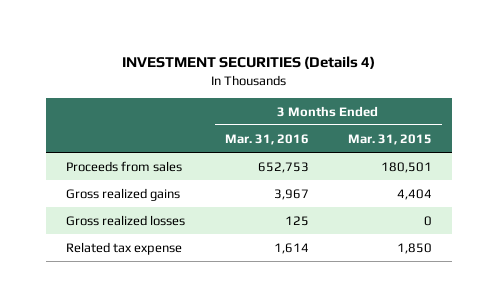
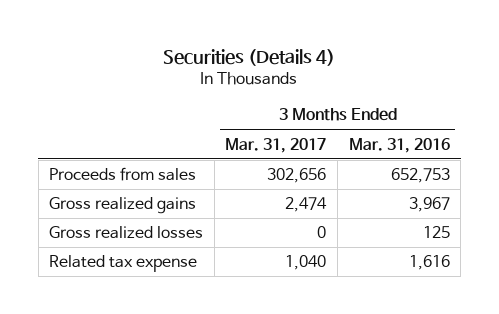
- INVESTMENT SECURITIES (Details 4)
+ Securities (Details 4)
- | 3 Months Ended Mar. 31, 2016 | 3 Months Ended Mar. 31, 2015
+ | 3 Months Ended Mar. 31, 2017 | 3 Months Ended Mar. 31, 2016
- Related tax expense | 1,614 | 1,850
+ Related tax expense | 1,040 | 1,616

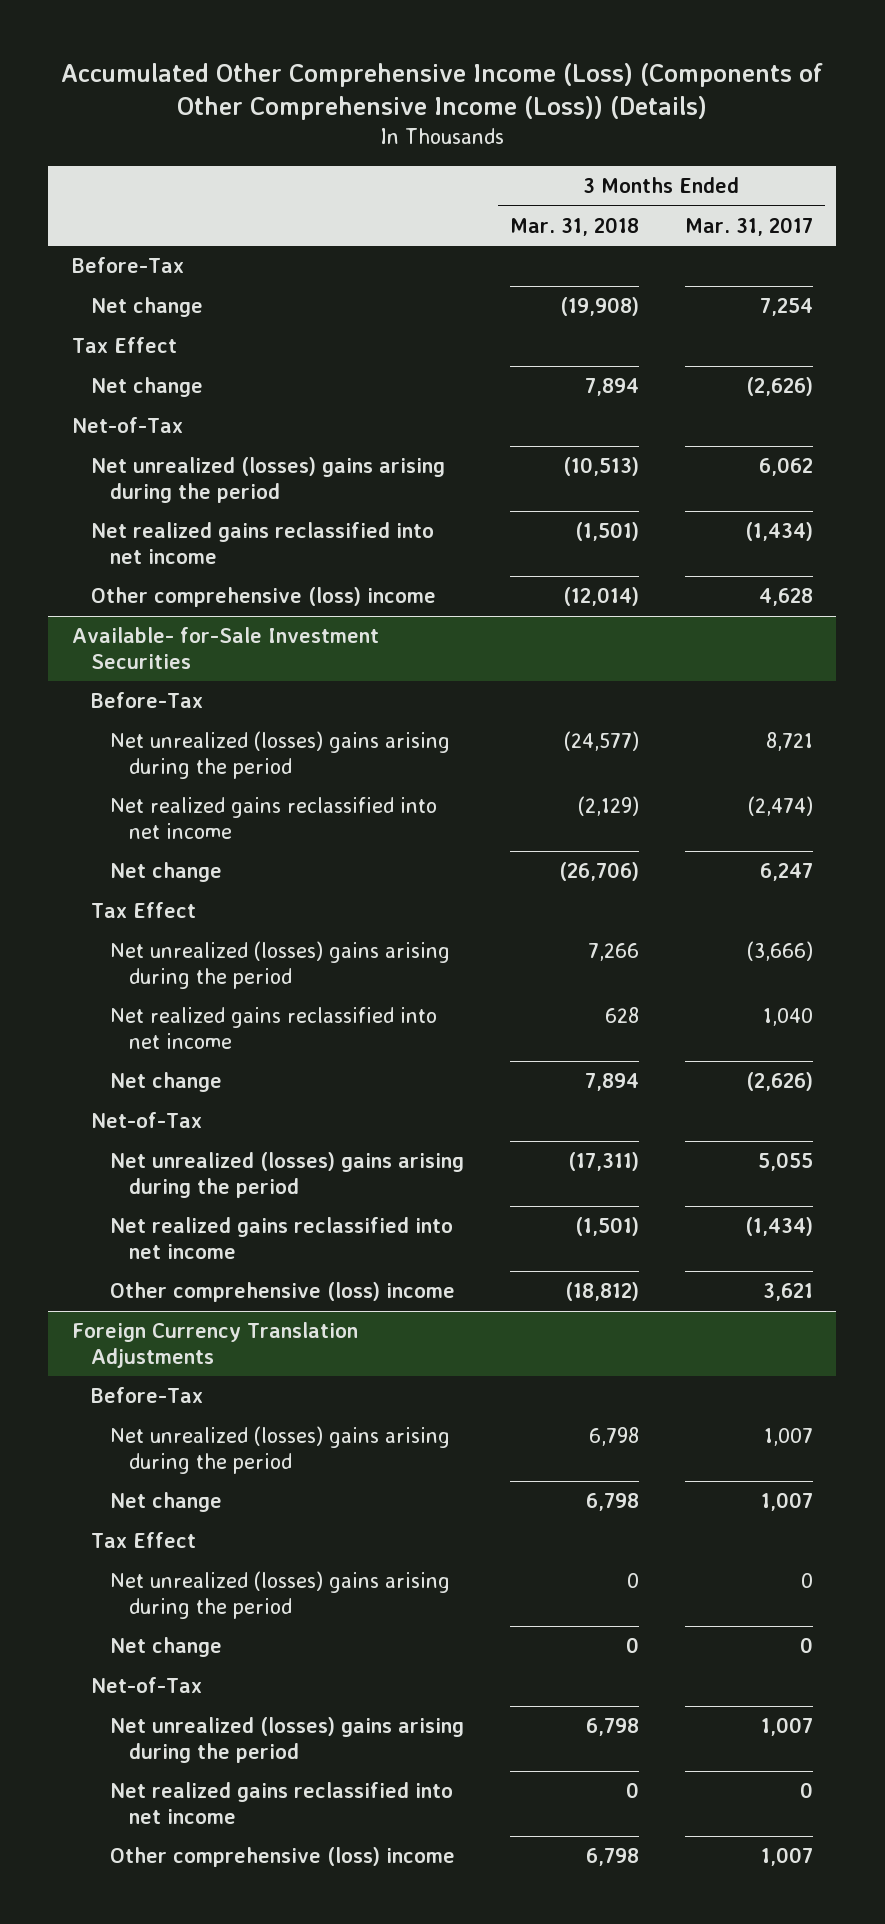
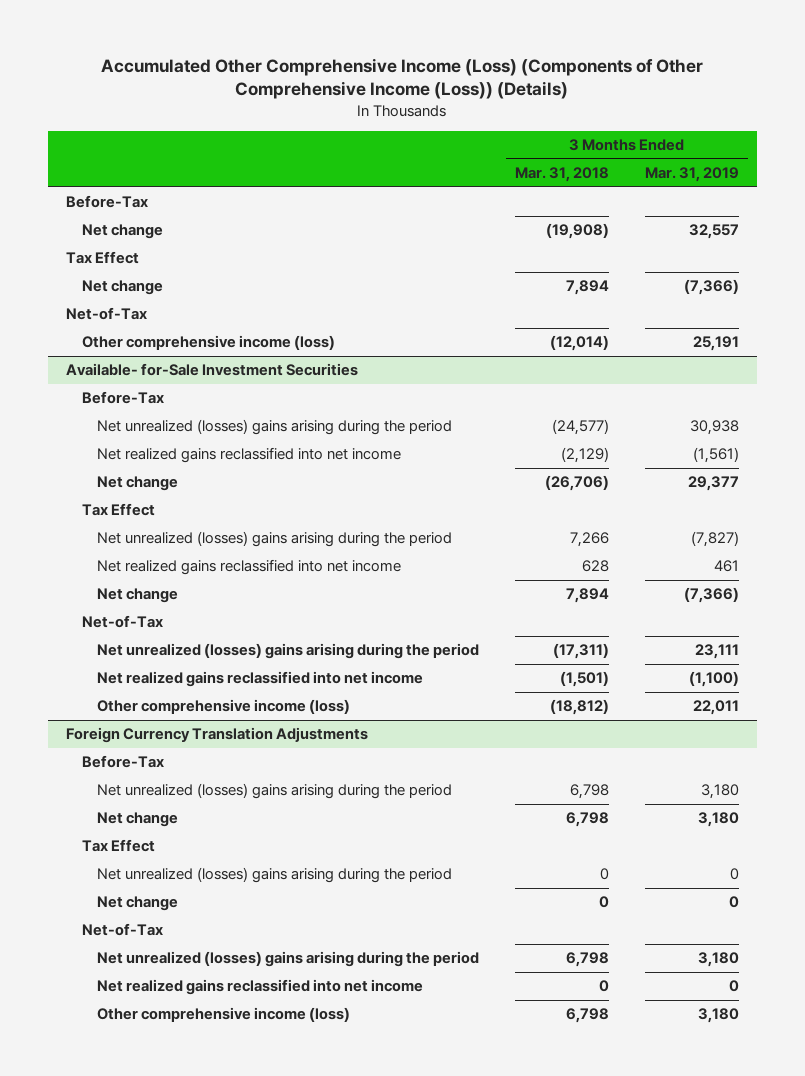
- | 3 Months Ended Mar. 31, 2018 | 3 Months Ended Mar. 31, 2017
+ | 3 Months Ended Mar. 31, 2018 | 3 Months Ended Mar. 31, 2019
- Net unrealized (losses) gains arising during the period | (10,513) | 6,062
- Net realized gains reclassified into net income | (1,501) | (1,434)
- Other comprehensive (loss) income | (12,014) | 4,628
+ Other comprehensive income (loss) | (12,014) | 25,191
@ Available- for-Sale Investment Securities
- Other comprehensive (loss) income | (18,812) | 3,621
+ Other comprehensive income (loss) | (18,812) | 22,011
@ Foreign Currency Translation Adjustments
- Other comprehensive (loss) income | 6,798 | 1,007
+ Other comprehensive income (loss) | 6,798 | 3,180

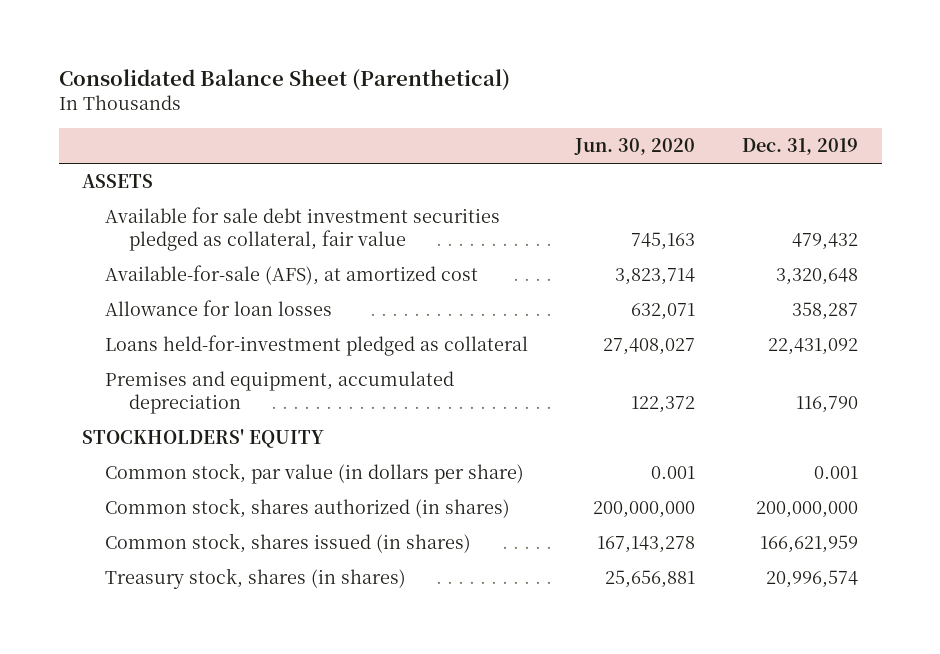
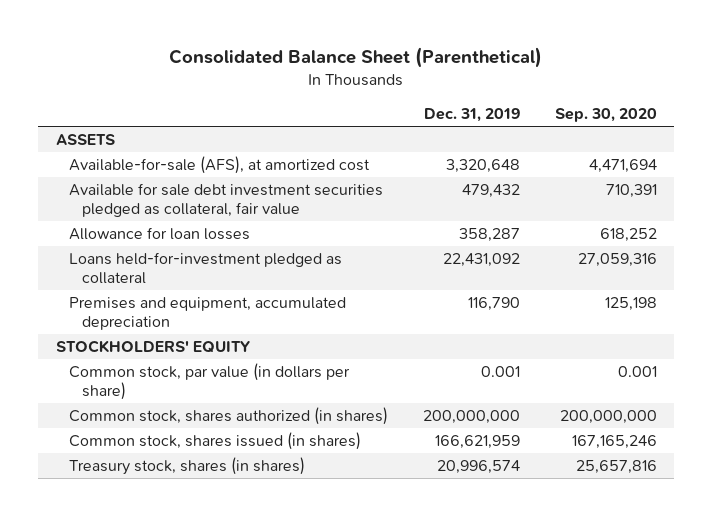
- | Jun. 30, 2020 | Dec. 31, 2019
+ | Dec. 31, 2019 | Sep. 30, 2020
moved down: Available for sale debt investment securities pledged as collateral, fair value | 479,432 | 710,391

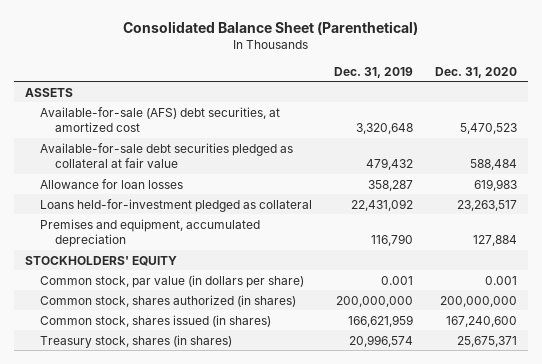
- | Dec. 31, 2019 | Sep. 30, 2020
+ | Dec. 31, 2019 | Dec. 31, 2020
- Available-for-sale (AFS), at amortized cost | 3,320,648 | 4,471,694
- Available for sale debt investment securities pledged as collateral, fair value | 479,432 | 710,391
+ Available-for-sale (AFS) debt securities, at amortized cost | 3,320,648 | 5,470,523
+ Available-for-sale debt securities pledged as collateral at fair value | 479,432 | 588,484

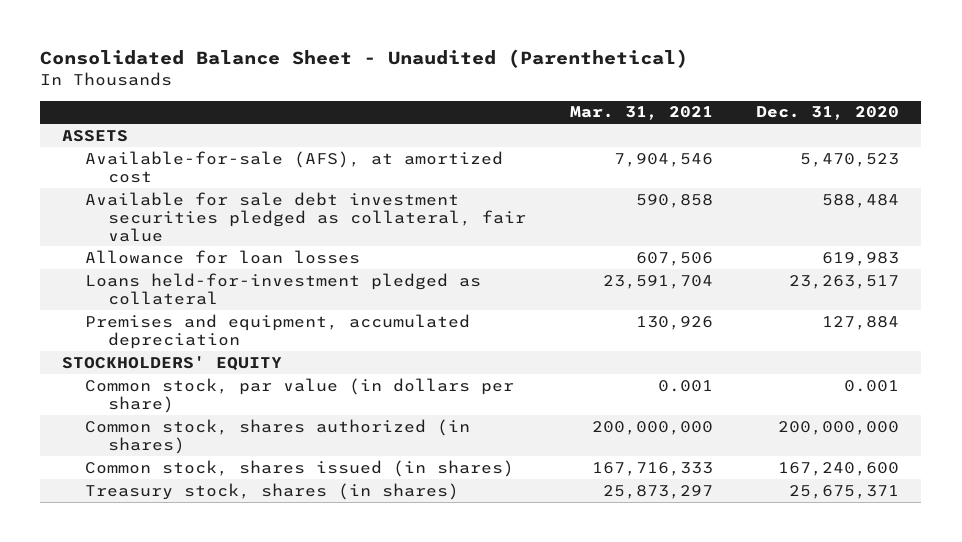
- Consolidated Balance Sheet (Parenthetical)
+ Consolidated Balance Sheet - Unaudited (Parenthetical)
- | Dec. 31, 2019 | Dec. 31, 2020
+ | Mar. 31, 2021 | Dec. 31, 2020
- Available-for-sale (AFS) debt securities, at amortized cost | 3,320,648 | 5,470,523
- Available-for-sale debt securities pledged as collateral at fair value | 479,432 | 588,484
+ Available-for-sale (AFS), at amortized cost | 7,904,546 | 5,470,523
+ Available for sale debt investment securities pledged as collateral, fair value | 590,858 | 588,484

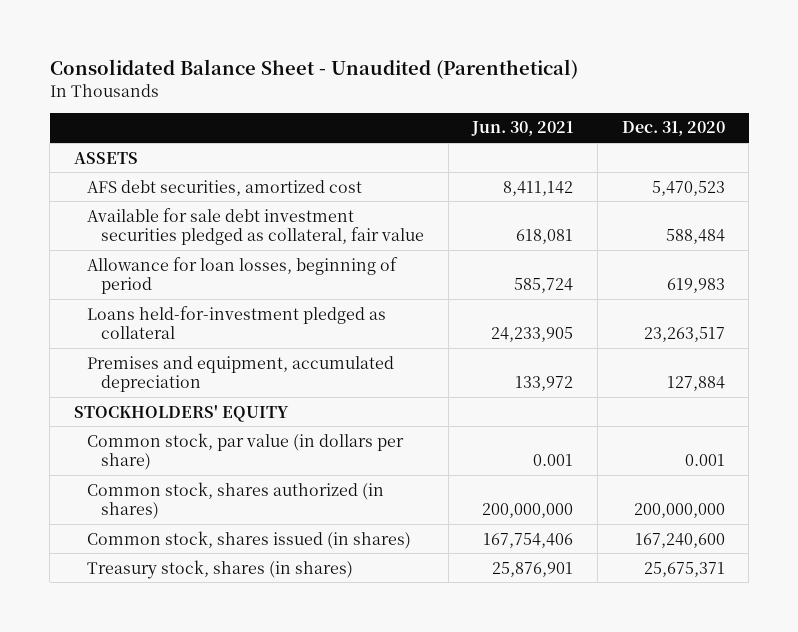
- | Mar. 31, 2021 | Dec. 31, 2020
+ | Jun. 30, 2021 | Dec. 31, 2020
- Available-for-sale (AFS), at amortized cost | 7,904,546 | 5,470,523
+ AFS debt securities, amortized cost | 8,411,142 | 5,470,523
- Allowance for loan losses | 607,506 | 619,983
+ Allowance for loan losses, beginning of period | 585,724 | 619,983

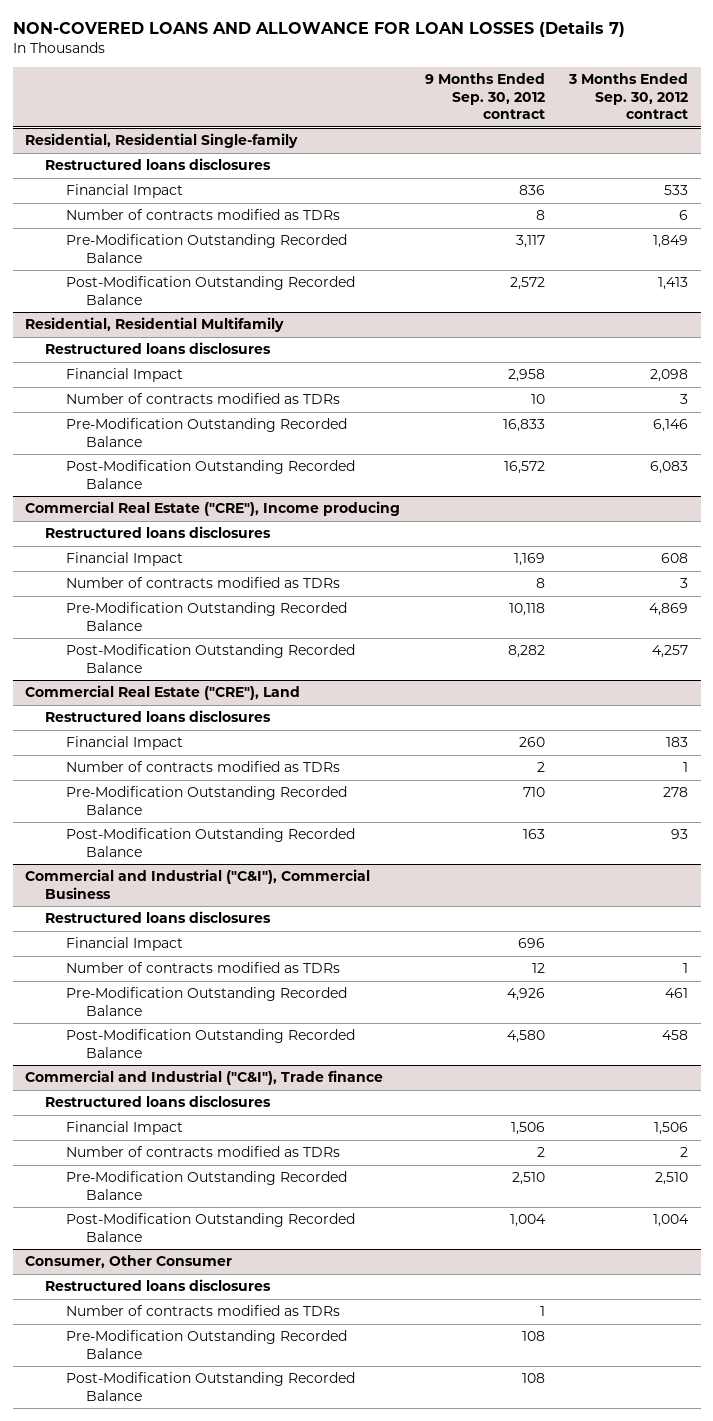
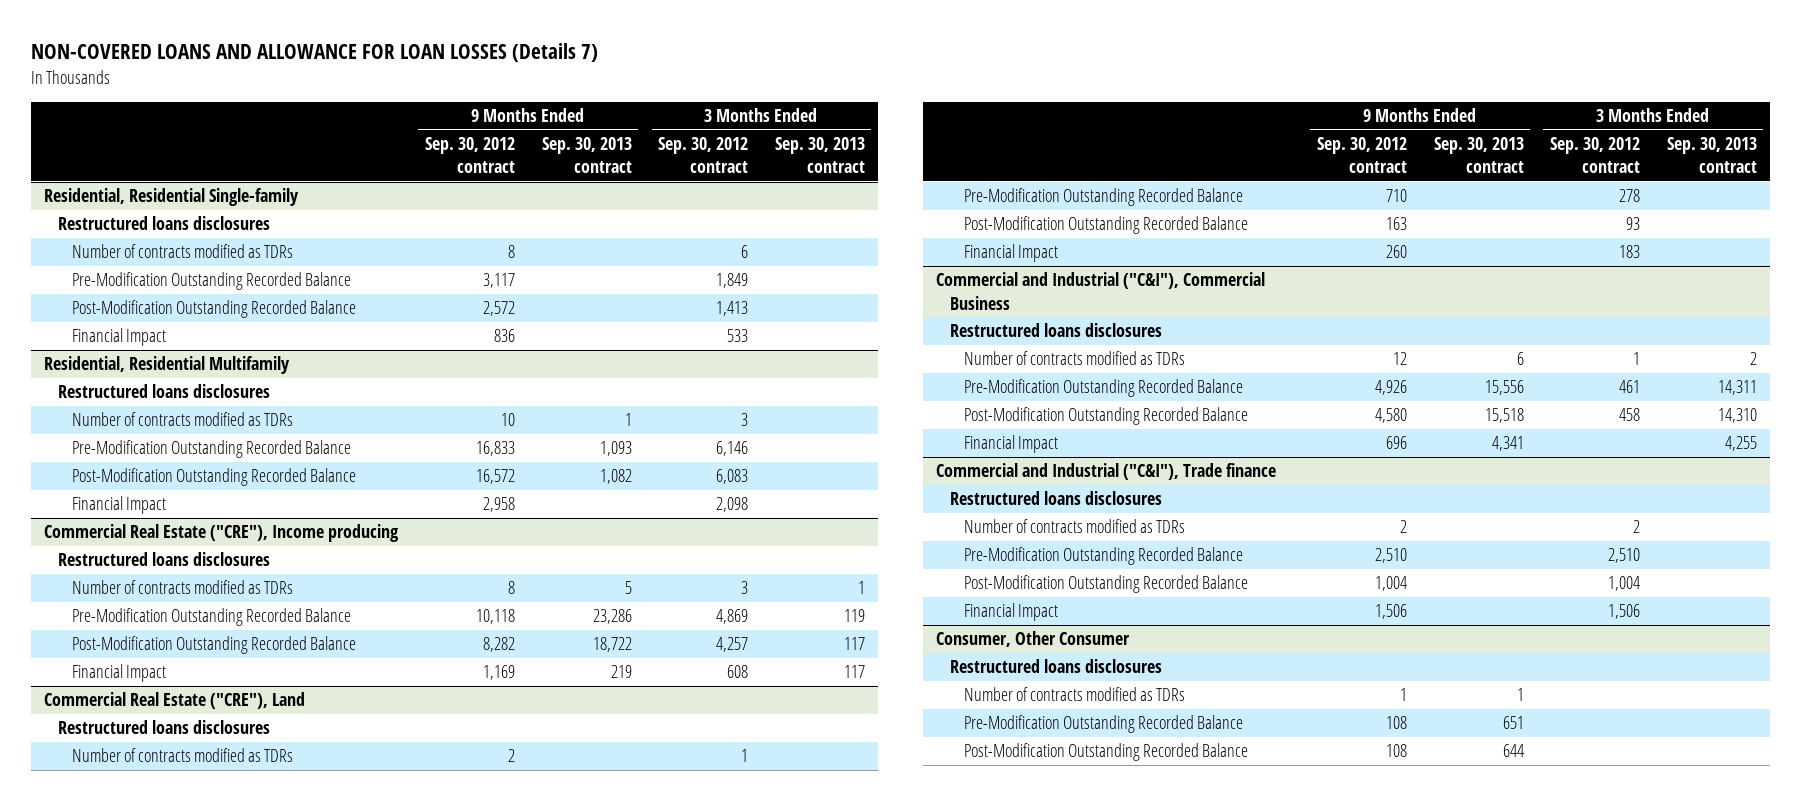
- | 9 Months Ended Sep. 30, 2012 contract | 3 Months Ended Sep. 30, 2012 contract
+ | 9 Months Ended Sep. 30, 2012 contract | 9 Months Ended Sep. 30, 2013 contract | 3 Months Ended Sep. 30, 2012 contract | 3 Months Ended Sep. 30, 2013 contract
@ Residential, Residential Single-family
moved down: Financial Impact | 836 | | 533 |
@ Residential, Residential Multifamily
moved down: Financial Impact | 2,958 | | 2,098 |
@ Commercial Real Estate ("CRE"), Income producing
moved down: Financial Impact | 1,169 | 219 | 608 | 117
@ Commercial Real Estate ("CRE"), Land
moved down: Financial Impact | 260 | | 183 |
@ Commercial and Industrial ("C&I"), Commercial Business
moved down: Financial Impact | 696 | 4,341 | | 4,255
@ Commercial and Industrial ("C&I"), Trade finance
moved down: Financial Impact | 1,506 | | 1,506 |

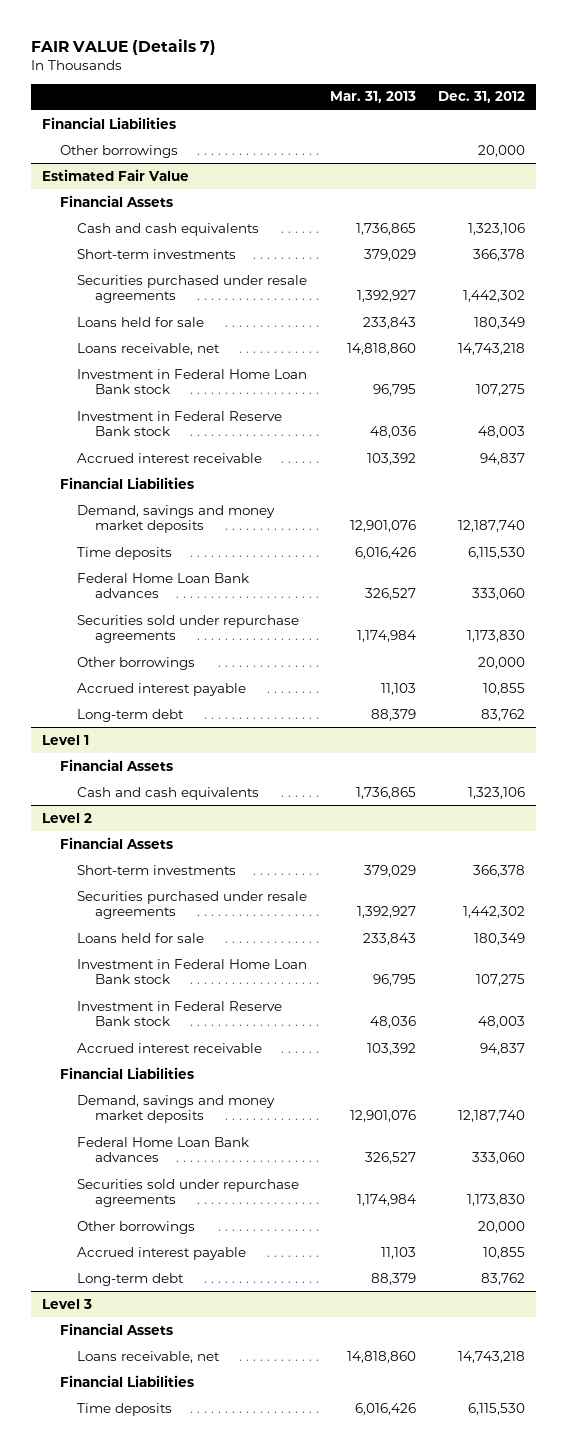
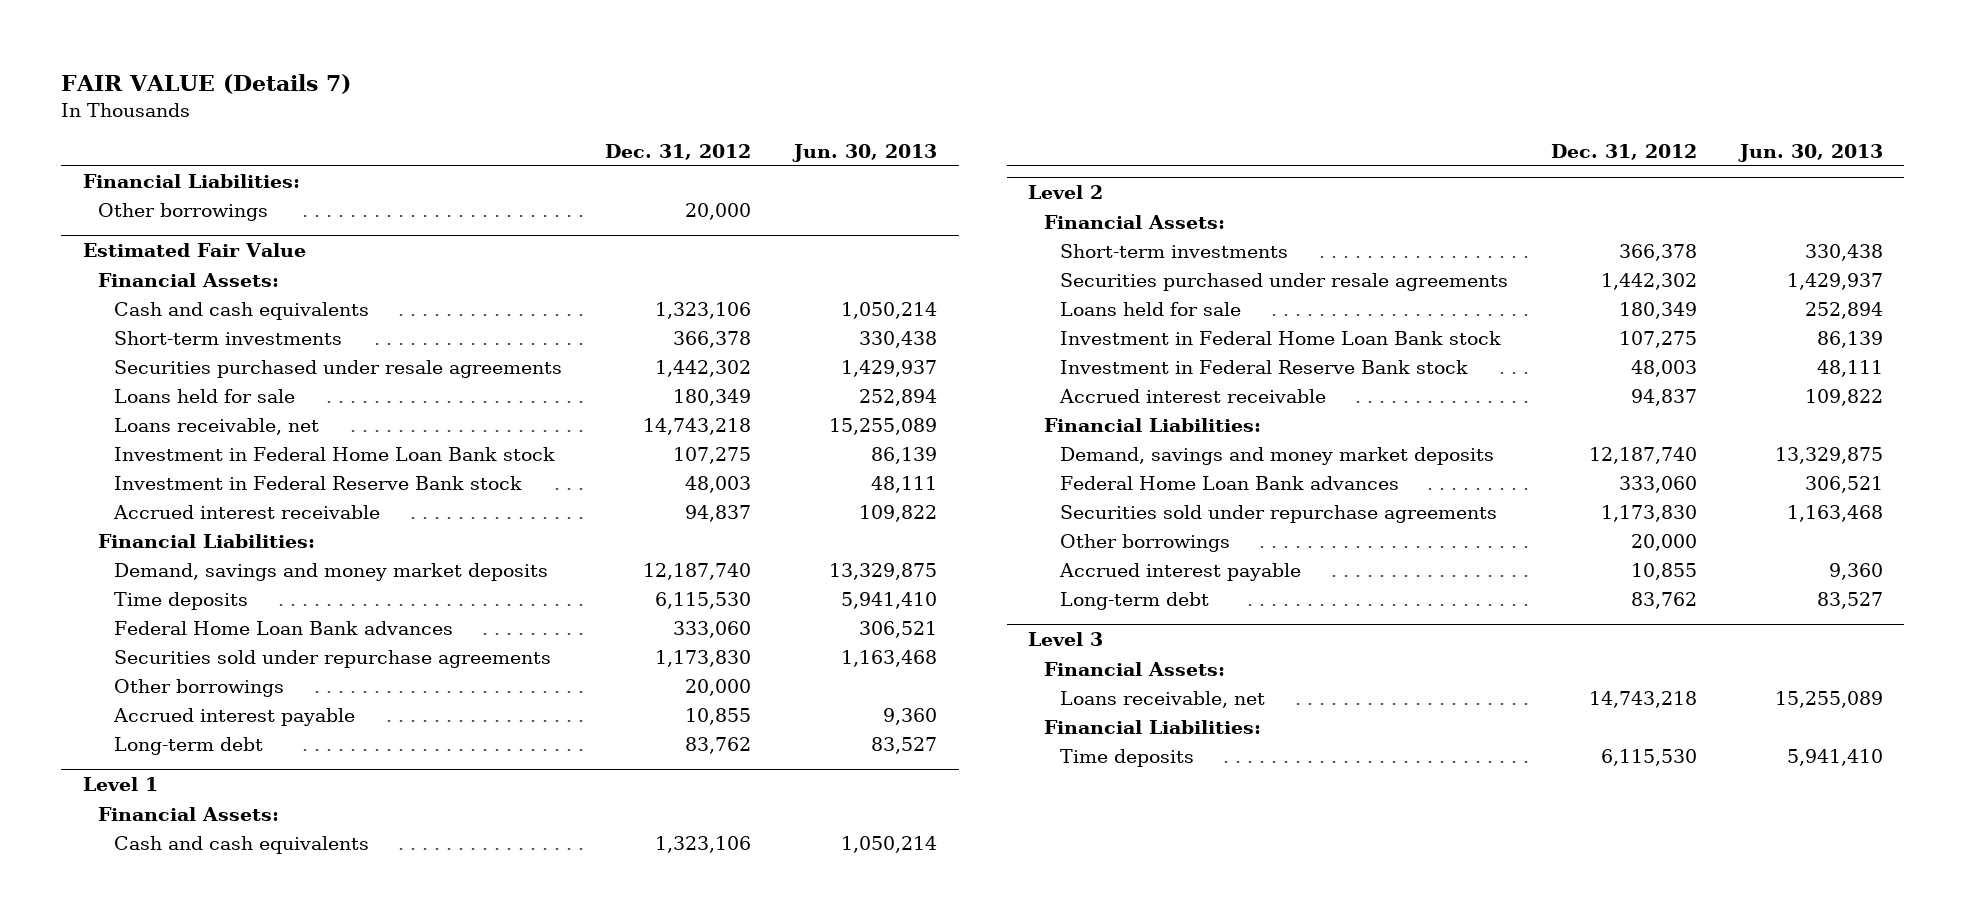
- | Mar. 31, 2013 | Dec. 31, 2012
+ | Dec. 31, 2012 | Jun. 30, 2013
- Financial Liabilities
+ Financial Liabilities:
@ Estimated Fair Value
- Financial Assets
+ Financial Assets:
- Financial Liabilities
+ Financial Liabilities:
@ Level 1
- Financial Assets
+ Financial Assets:
@ Level 2
- Financial Assets
+ Financial Assets:
- Financial Liabilities
+ Financial Liabilities:
@ Level 3
- Financial Assets
+ Financial Assets:
- Financial Liabilities
+ Financial Liabilities:

